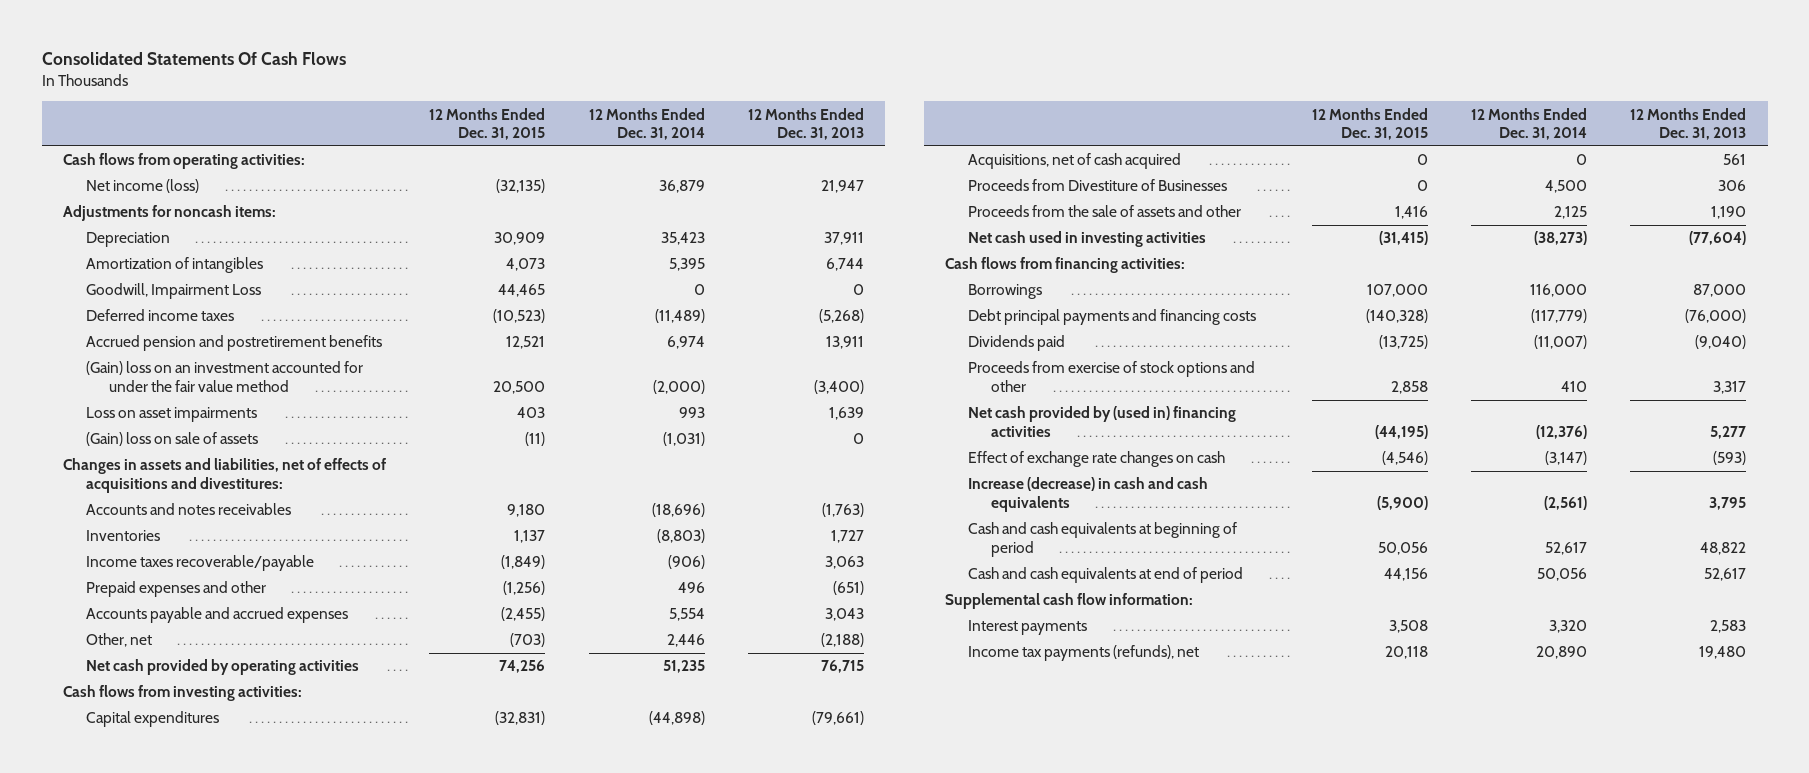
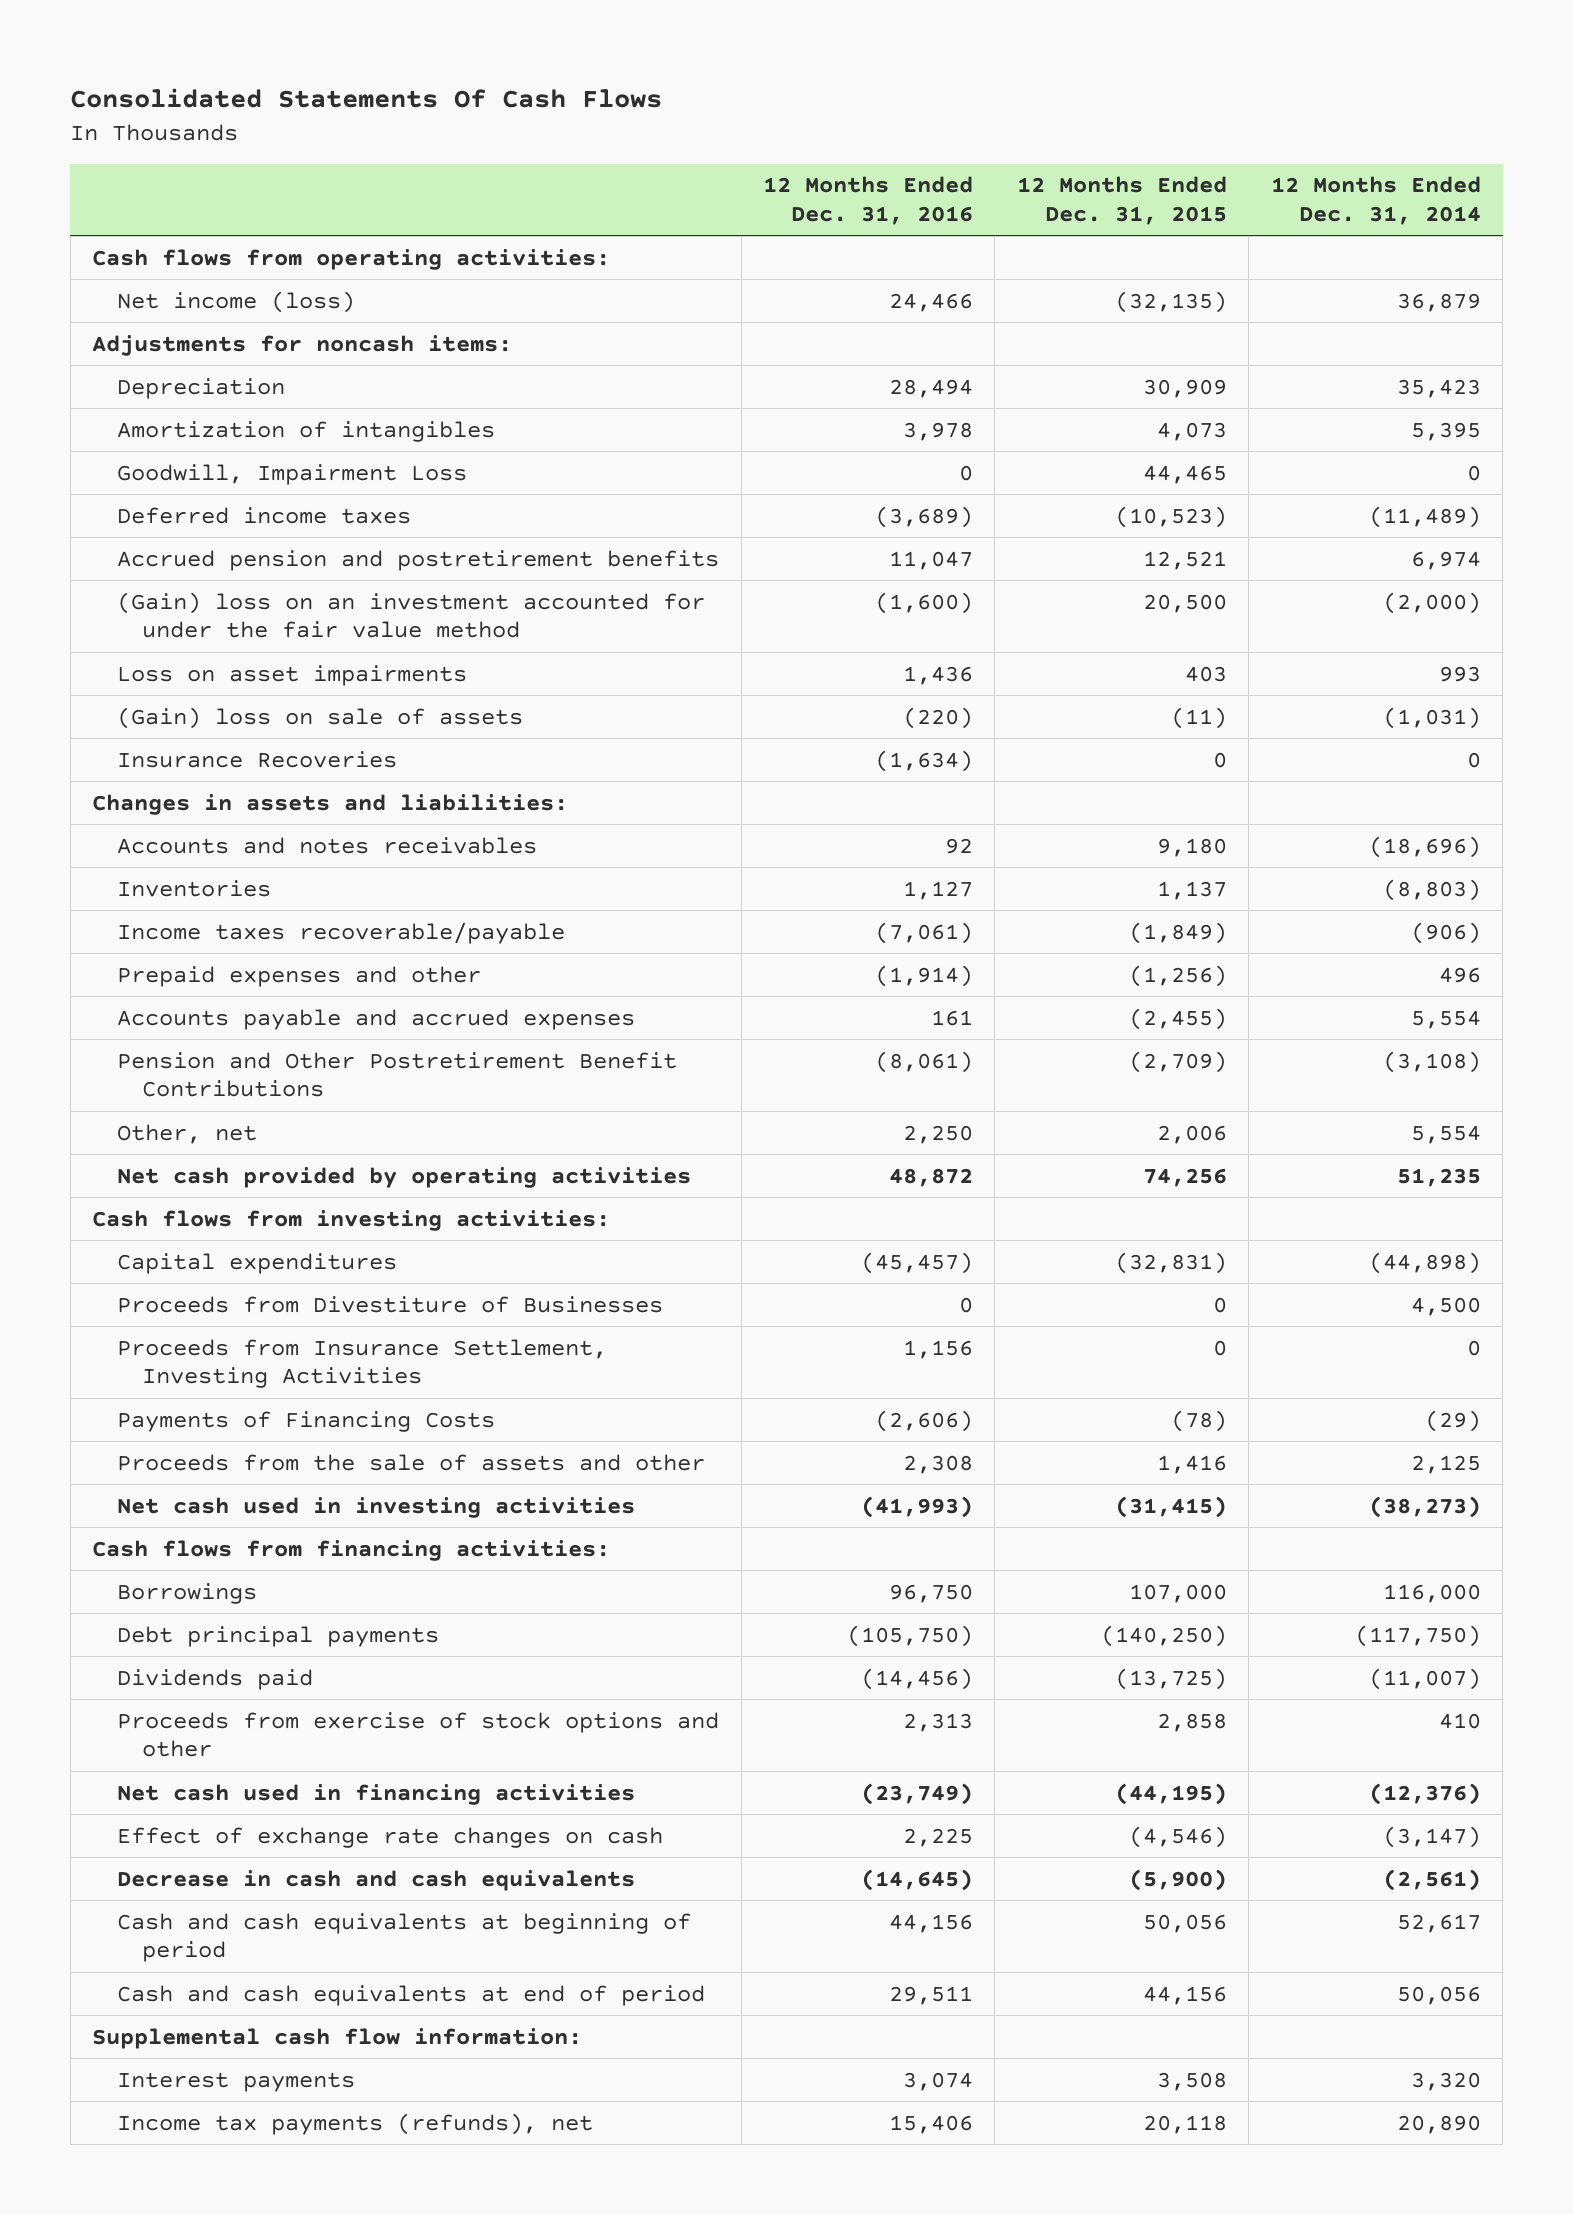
- | 12 Months Ended Dec. 31, 2015 | 12 Months Ended Dec. 31, 2014 | 12 Months Ended Dec. 31, 2013
+ | 12 Months Ended Dec. 31, 2016 | 12 Months Ended Dec. 31, 2015 | 12 Months Ended Dec. 31, 2014
- Changes in assets and liabilities, net of effects of acquisitions and divestitures:
+ Insurance Recoveries | (1,634) | 0 | 0
+ Changes in assets and liabilities:
- Other, net | (703) | 2,446 | (2,188)
+ Pension and Other Postretirement Benefit Contributions | (8,061) | (2,709) | (3,108)
+ Other, net | 2,250 | 2,006 | 5,554
- Acquisitions, net of cash acquired | 0 | 0 | 561
+ Proceeds from Insurance Settlement, Investing Activities | 1,156 | 0 | 0
+ Payments of Financing Costs | (2,606) | (78) | (29)
- Debt principal payments and financing costs | (140,328) | (117,779) | (76,000)
+ Debt principal payments | (105,750) | (140,250) | (117,750)
- Net cash provided by (used in) financing activities | (44,195) | (12,376) | 5,277
+ Net cash used in financing activities | (23,749) | (44,195) | (12,376)
- Increase (decrease) in cash and cash equivalents | (5,900) | (2,561) | 3,795
+ Decrease in cash and cash equivalents | (14,645) | (5,900) | (2,561)

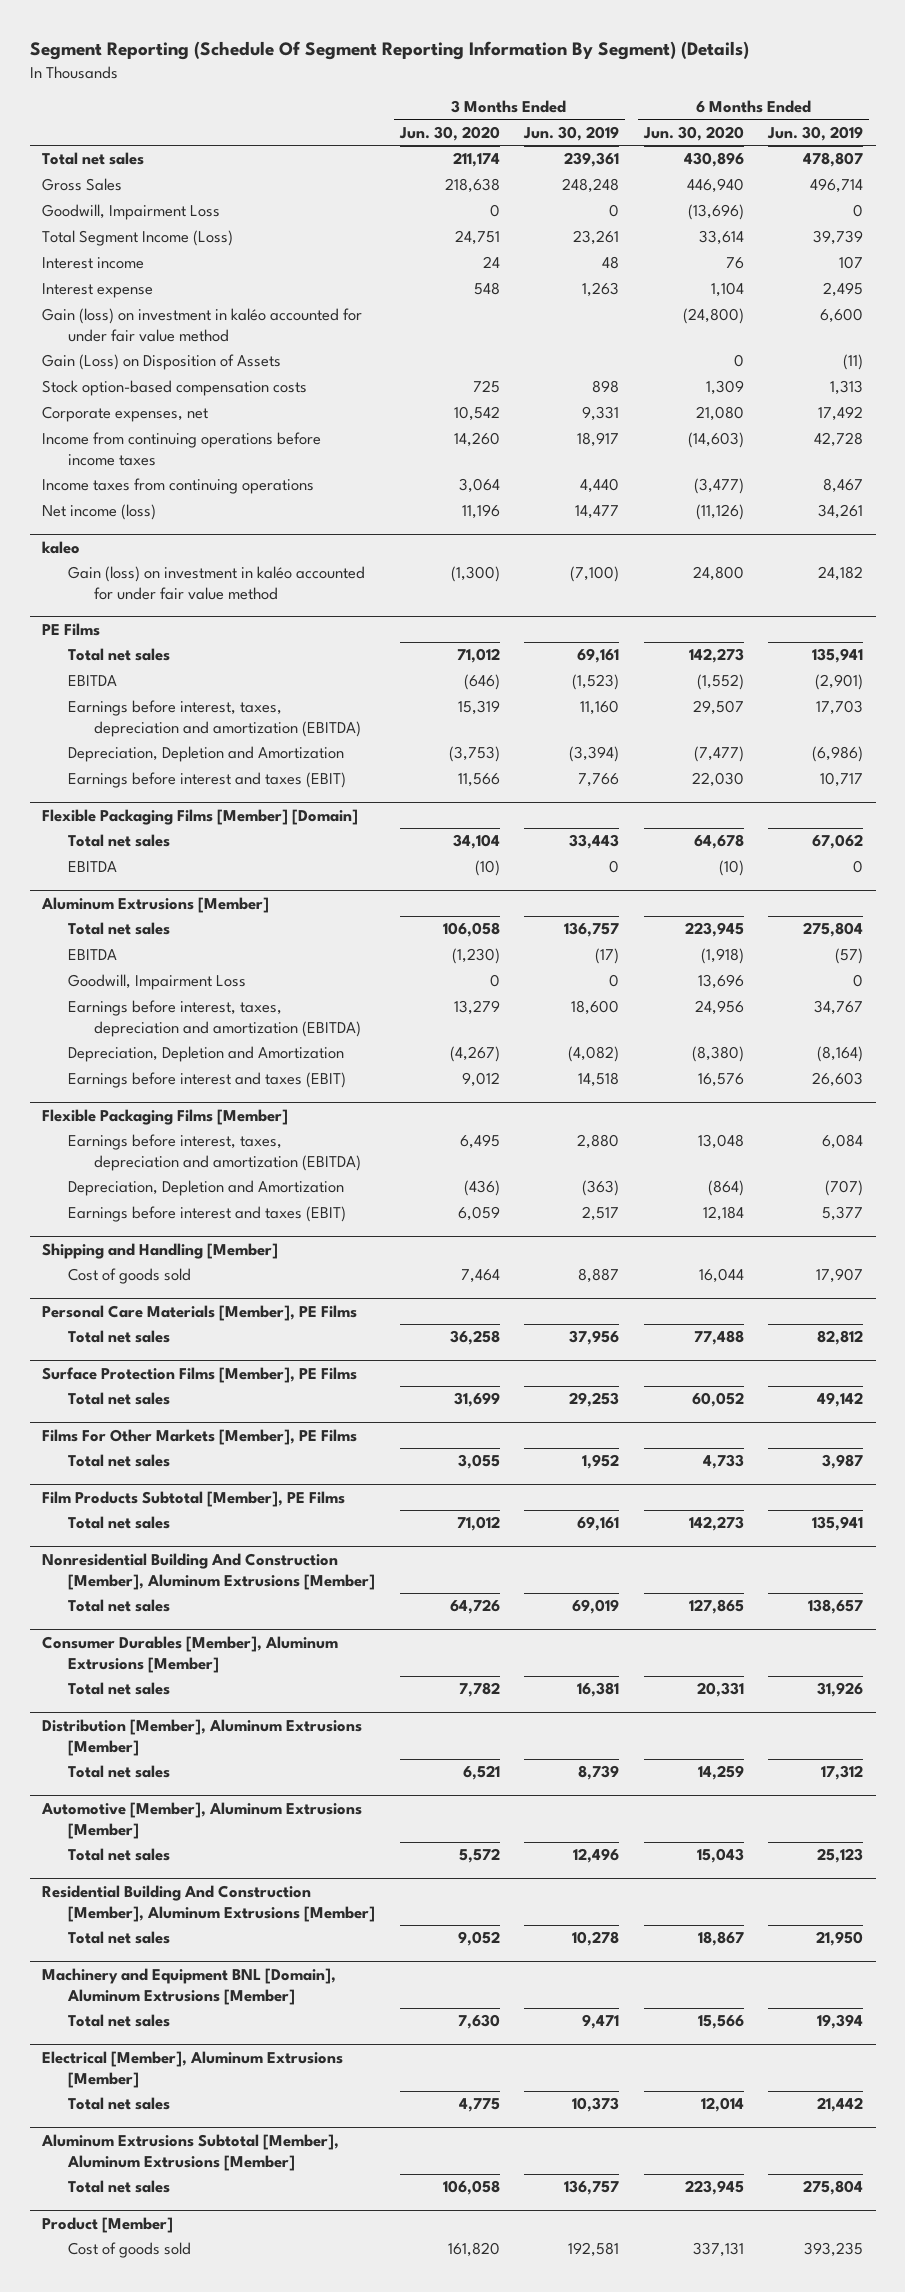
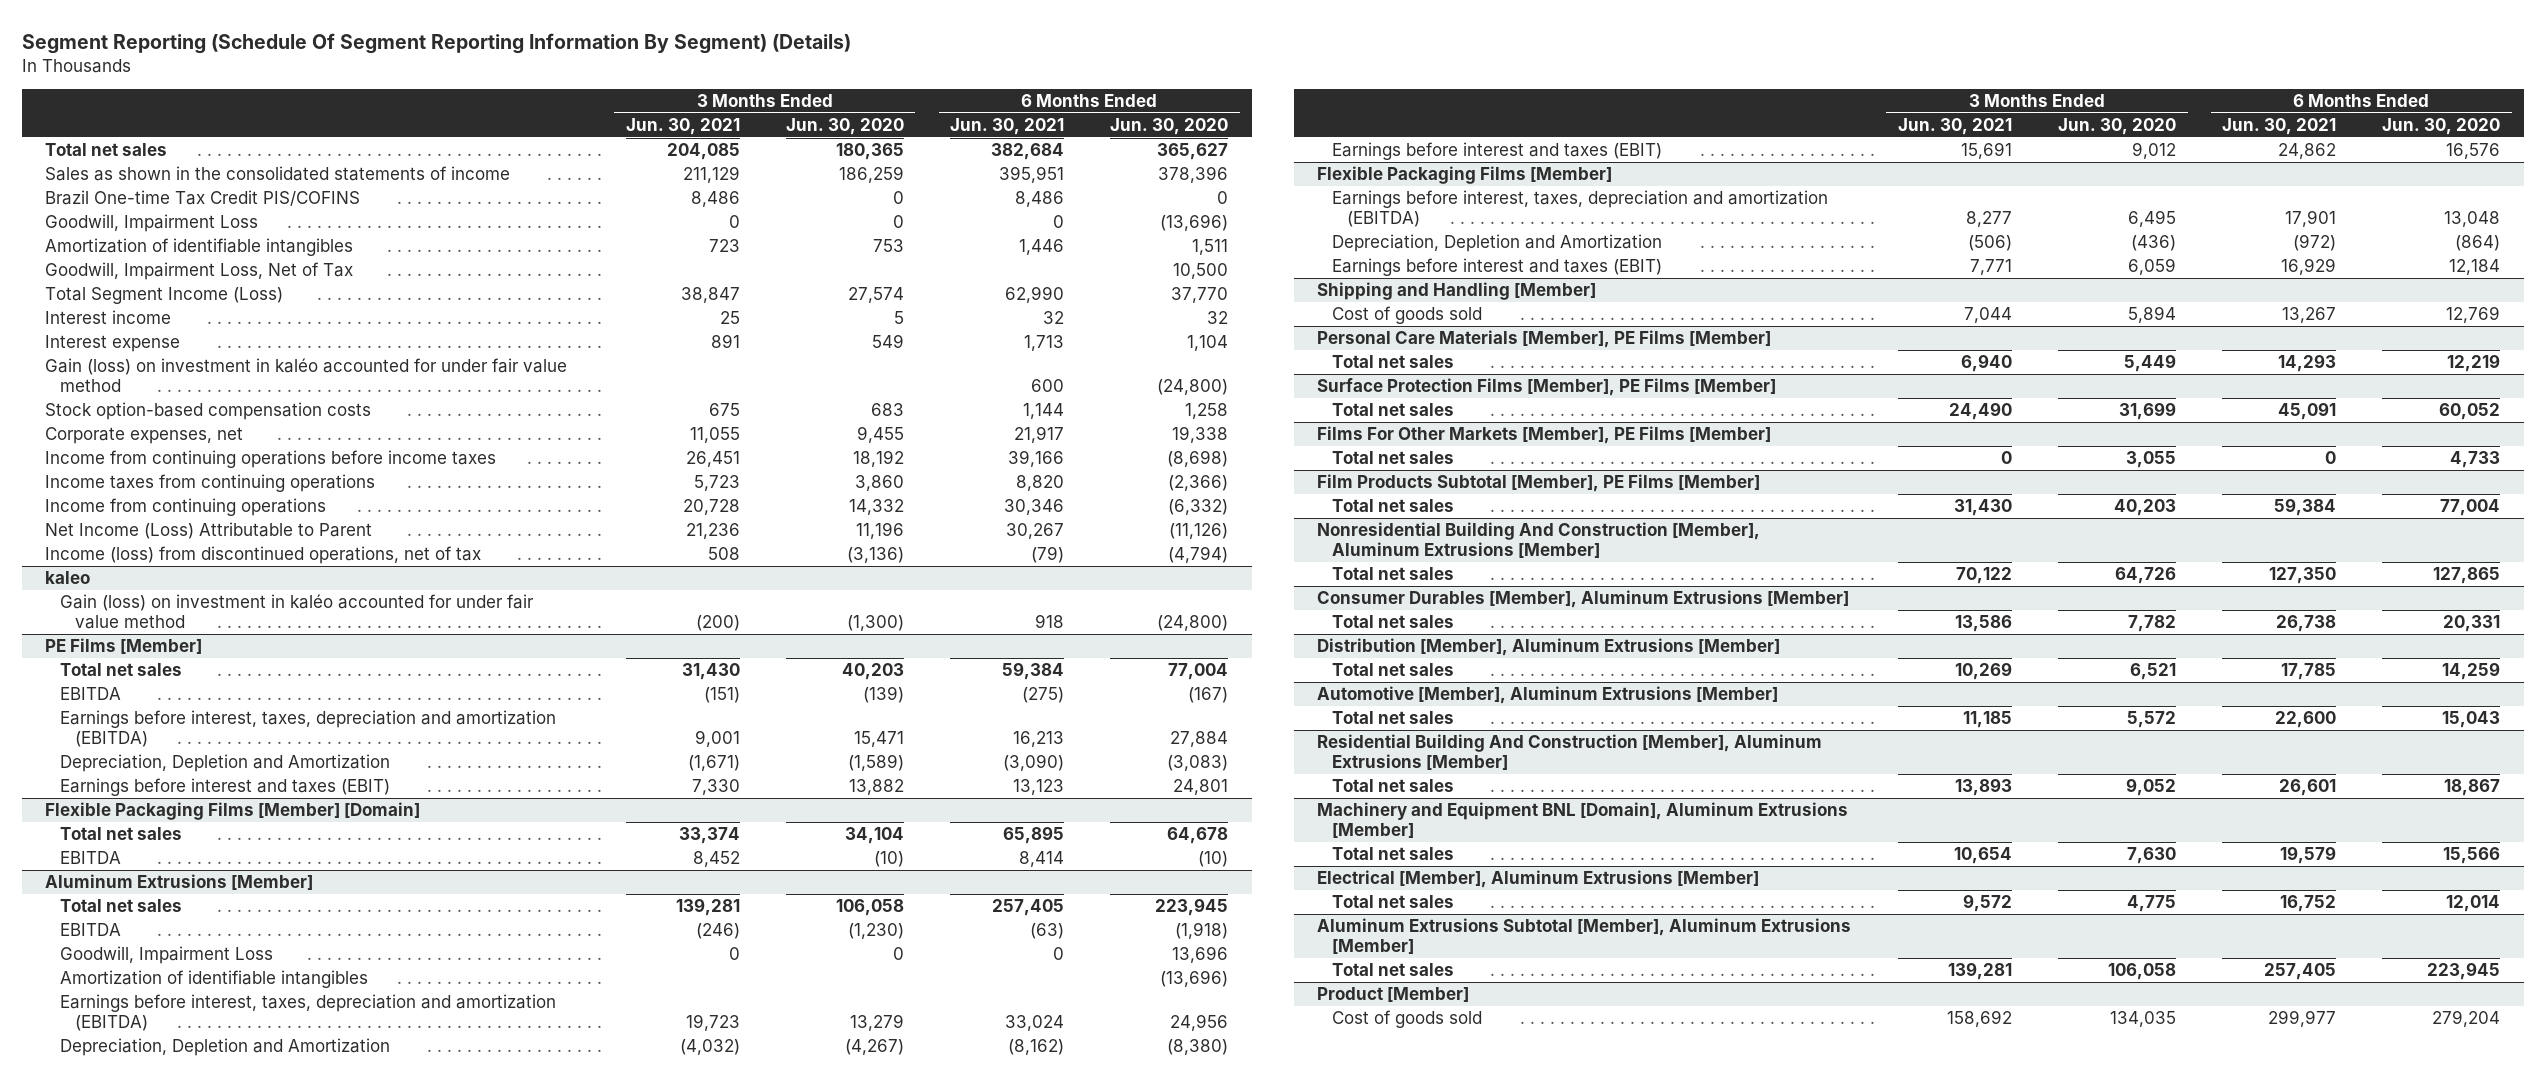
- | 3 Months Ended Jun. 30, 2020 | 3 Months Ended Jun. 30, 2019 | 6 Months Ended Jun. 30, 2020 | 6 Months Ended Jun. 30, 2019
+ | 3 Months Ended Jun. 30, 2021 | 3 Months Ended Jun. 30, 2020 | 6 Months Ended Jun. 30, 2021 | 6 Months Ended Jun. 30, 2020
- Total net sales | 211,174 | 239,361 | 430,896 | 478,807
- Gross Sales | 218,638 | 248,248 | 446,940 | 496,714
+ Total net sales | 204,085 | 180,365 | 382,684 | 365,627
+ Sales as shown in the consolidated statements of income | 211,129 | 186,259 | 395,951 | 378,396
+ Brazil One-time Tax Credit PIS/COFINS | 8,486 | 0 | 8,486 | 0
- Total Segment Income (Loss) | 24,751 | 23,261 | 33,614 | 39,739
- Interest income | 24 | 48 | 76 | 107
- Interest expense | 548 | 1,263 | 1,104 | 2,495
+ Amortization of identifiable intangibles | 723 | 753 | 1,446 | 1,511
+ Goodwill, Impairment Loss, Net of Tax | | | | 10,500
+ Total Segment Income (Loss) | 38,847 | 27,574 | 62,990 | 37,770
+ Interest income | 25 | 5 | 32 | 32
+ Interest expense | 891 | 549 | 1,713 | 1,104
- Gain (Loss) on Disposition of Assets | | | 0 | (11)
- Stock option-based compensation costs | 725 | 898 | 1,309 | 1,313
- Corporate expenses, net | 10,542 | 9,331 | 21,080 | 17,492
- Income from continuing operations before income taxes | 14,260 | 18,917 | (14,603) | 42,728
- Income taxes from continuing operations | 3,064 | 4,440 | (3,477) | 8,467
- Net income (loss) | 11,196 | 14,477 | (11,126) | 34,261
+ Stock option-based compensation costs | 675 | 683 | 1,144 | 1,258
+ Corporate expenses, net | 11,055 | 9,455 | 21,917 | 19,338
+ Income from continuing operations before income taxes | 26,451 | 18,192 | 39,166 | (8,698)
+ Income taxes from continuing operations | 5,723 | 3,860 | 8,820 | (2,366)
+ Income from continuing operations | 20,728 | 14,332 | 30,346 | (6,332)
+ Net Income (Loss) Attributable to Parent | 21,236 | 11,196 | 30,267 | (11,126)
+ Income (loss) from discontinued operations, net of tax | 508 | (3,136) | (79) | (4,794)
@ kaleo
- Gain (loss) on investment in kaléo accounted for under fair value method | (1,300) | (7,100) | 24,800 | 24,182
- PE Films
- Total net sales | 71,012 | 69,161 | 142,273 | 135,941
- EBITDA | (646) | (1,523) | (1,552) | (2,901)
- Earnings before interest, taxes, depreciation and amortization (EBITDA) | 15,319 | 11,160 | 29,507 | 17,703
- Depreciation, Depletion and Amortization | (3,753) | (3,394) | (7,477) | (6,986)
- Earnings before interest and taxes (EBIT) | 11,566 | 7,766 | 22,030 | 10,717
@ kaleo
+ Gain (loss) on investment in kaléo accounted for under fair value method | (200) | (1,300) | 918 | (24,800)
+ PE Films [Member]
+ Total net sales | 31,430 | 40,203 | 59,384 | 77,004
+ EBITDA | (151) | (139) | (275) | (167)
+ Earnings before interest, taxes, depreciation and amortization (EBITDA) | 9,001 | 15,471 | 16,213 | 27,884
+ Depreciation, Depletion and Amortization | (1,671) | (1,589) | (3,090) | (3,083)
+ Earnings before interest and taxes (EBIT) | 7,330 | 13,882 | 13,123 | 24,801
@ Aluminum Extrusions [Member]
+ Amortization of identifiable intangibles | | | | (13,696)
@ Shipping and Handling [Member]
- Cost of goods sold | 7,464 | 8,887 | 16,044 | 17,907
- Personal Care Materials [Member], PE Films
- Total net sales | 36,258 | 37,956 | 77,488 | 82,812
- Surface Protection Films [Member], PE Films
@ Shipping and Handling [Member]
+ Cost of goods sold | 7,044 | 5,894 | 13,267 | 12,769
+ Personal Care Materials [Member], PE Films [Member]
+ Total net sales | 6,940 | 5,449 | 14,293 | 12,219
+ Surface Protection Films [Member], PE Films [Member]
- Films For Other Markets [Member], PE Films
+ Films For Other Markets [Member], PE Films [Member]
- Film Products Subtotal [Member], PE Films
- Total net sales | 71,012 | 69,161 | 142,273 | 135,941
+ Film Products Subtotal [Member], PE Films [Member]
+ Total net sales | 31,430 | 40,203 | 59,384 | 77,004
@ Product [Member]
- Cost of goods sold | 161,820 | 192,581 | 337,131 | 393,235
+ Cost of goods sold | 158,692 | 134,035 | 299,977 | 279,204

